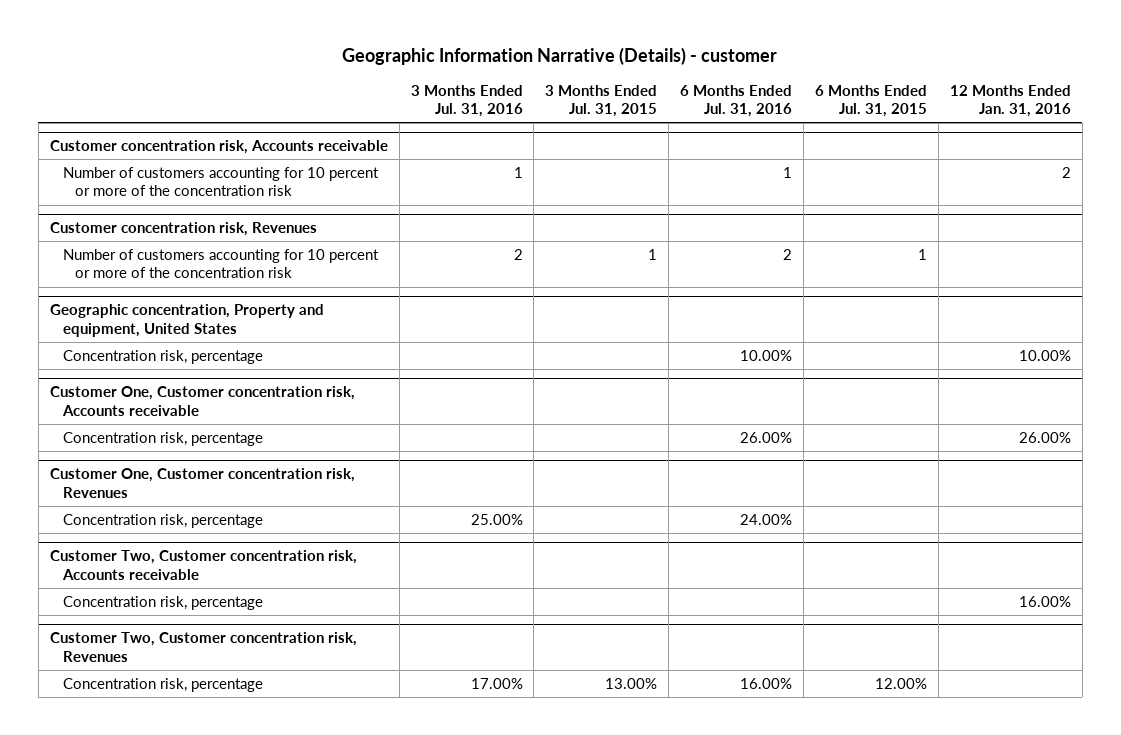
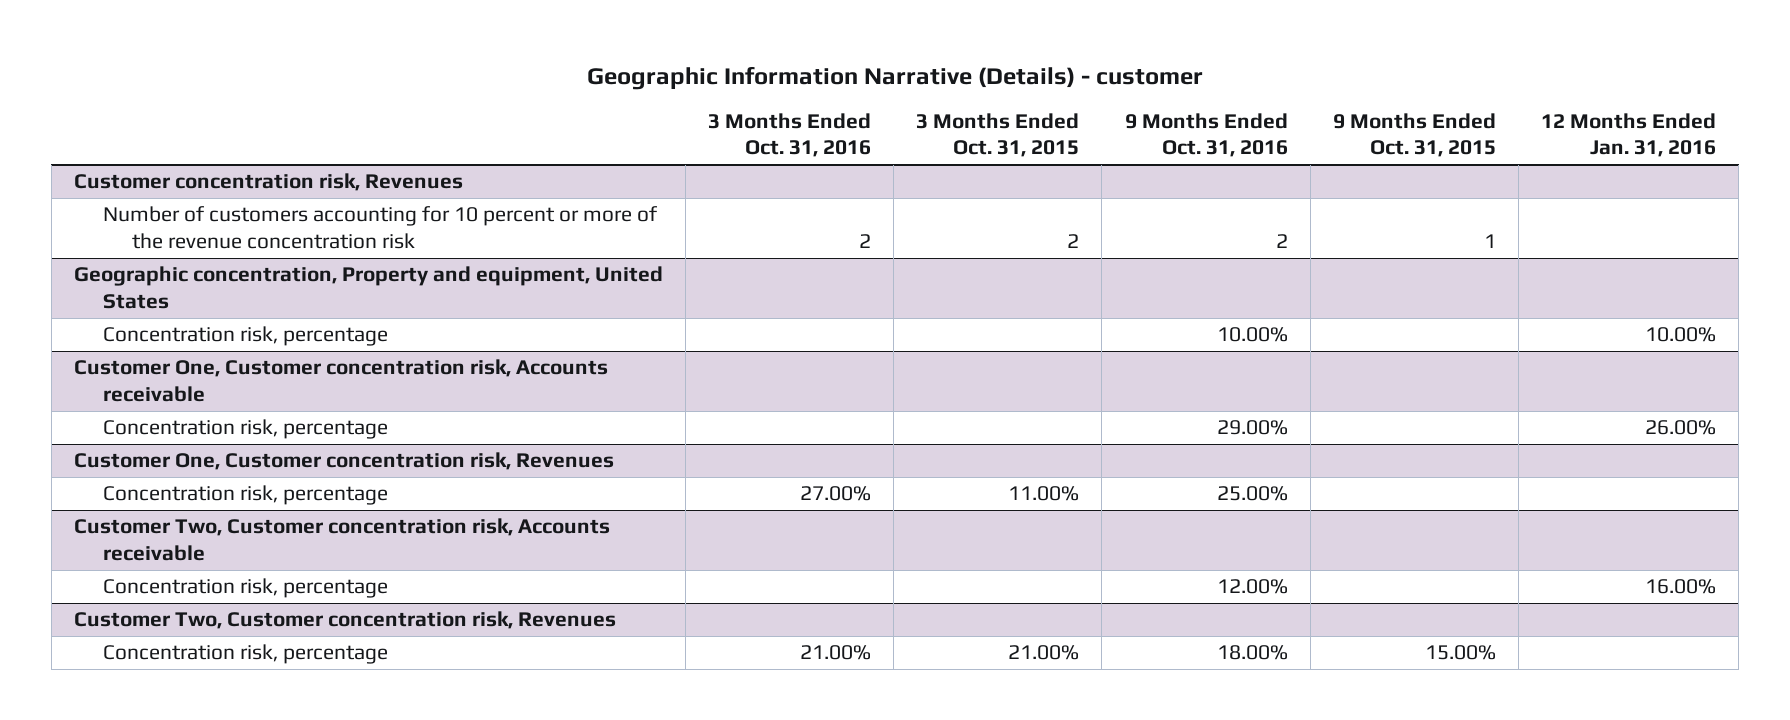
- | 3 Months Ended Jul. 31, 2016 | 3 Months Ended Jul. 31, 2015 | 6 Months Ended Jul. 31, 2016 | 6 Months Ended Jul. 31, 2015 | 12 Months Ended Jan. 31, 2016
+ | 3 Months Ended Oct. 31, 2016 | 3 Months Ended Oct. 31, 2015 | 9 Months Ended Oct. 31, 2016 | 9 Months Ended Oct. 31, 2015 | 12 Months Ended Jan. 31, 2016
- Customer concentration risk, Accounts receivable
- Number of customers accounting for 10 percent or more of the concentration risk | 1 | | 1 | | 2
@ Customer concentration risk, Revenues
- Number of customers accounting for 10 percent or more of the concentration risk | 2 | 1 | 2 | 1 |
+ Number of customers accounting for 10 percent or more of the revenue concentration risk | 2 | 2 | 2 | 1 |

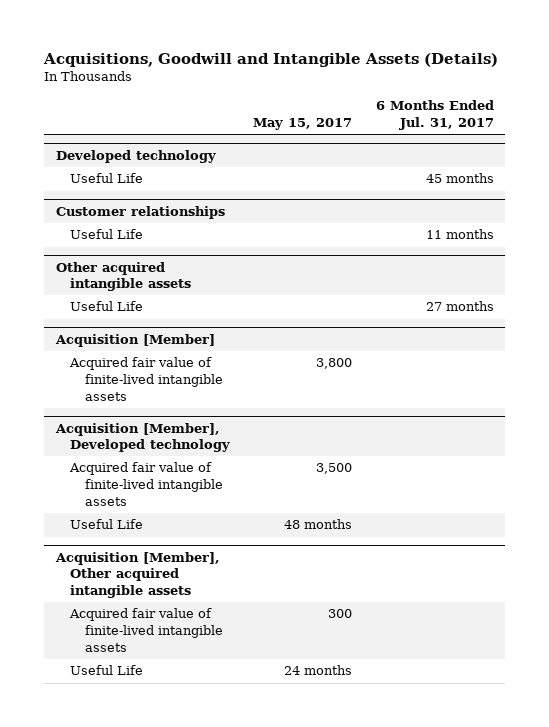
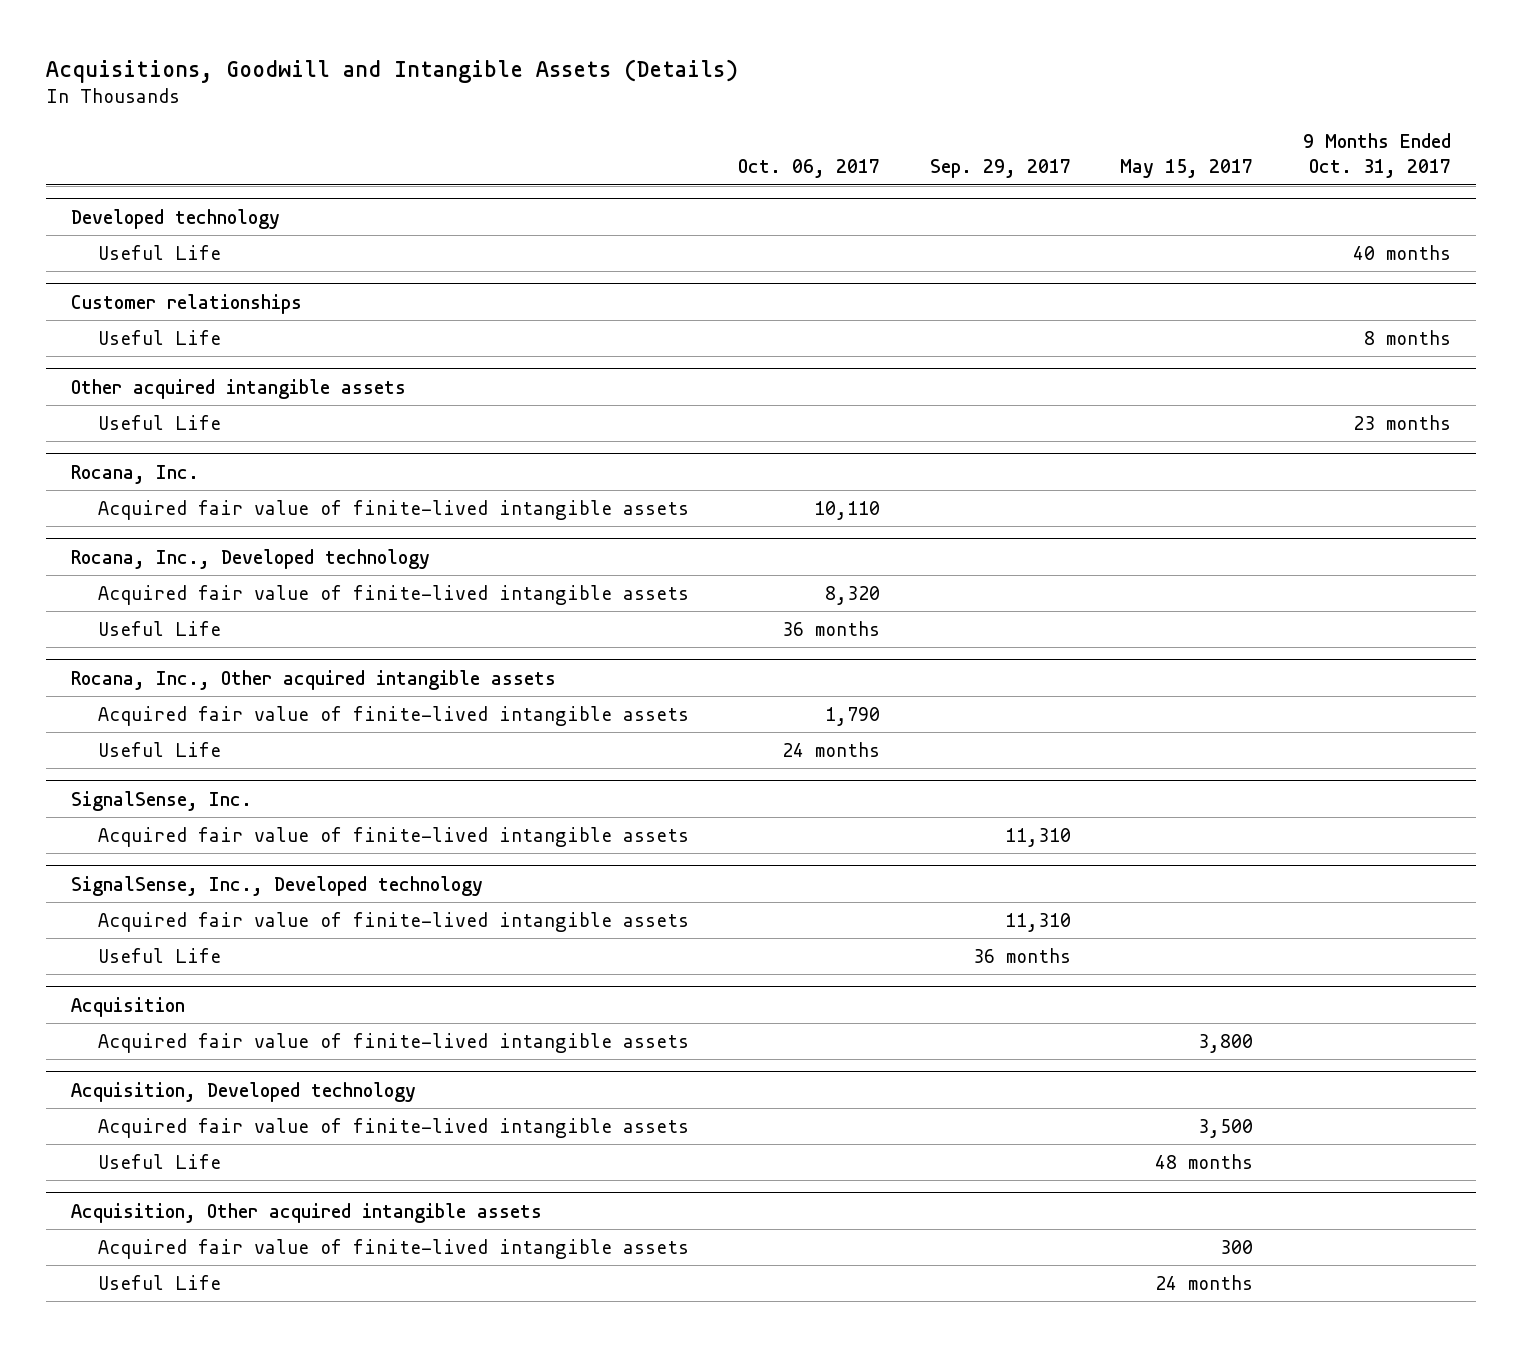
- | May 15, 2017 | 6 Months Ended Jul. 31, 2017
+ | Oct. 06, 2017 | Sep. 29, 2017 | May 15, 2017 | 9 Months Ended Oct. 31, 2017
- Acquisition [Member]
+ Rocana, Inc.
+ Acquired fair value of finite-lived intangible assets | 10,110 | | |
+ Rocana, Inc., Developed technology
+ Acquired fair value of finite-lived intangible assets | 8,320 | | |
+ Useful Life | 36 months | | |
+ Rocana, Inc., Other acquired intangible assets
+ Acquired fair value of finite-lived intangible assets | 1,790 | | |
+ Useful Life | 24 months | | |
+ SignalSense, Inc.
+ Acquired fair value of finite-lived intangible assets | | 11,310 | |
+ SignalSense, Inc., Developed technology
+ Acquired fair value of finite-lived intangible assets | | 11,310 | |
+ Useful Life | | 36 months | |
+ Acquisition
- Acquisition [Member], Developed technology
+ Acquisition, Developed technology
- Acquisition [Member], Other acquired intangible assets
+ Acquisition, Other acquired intangible assets

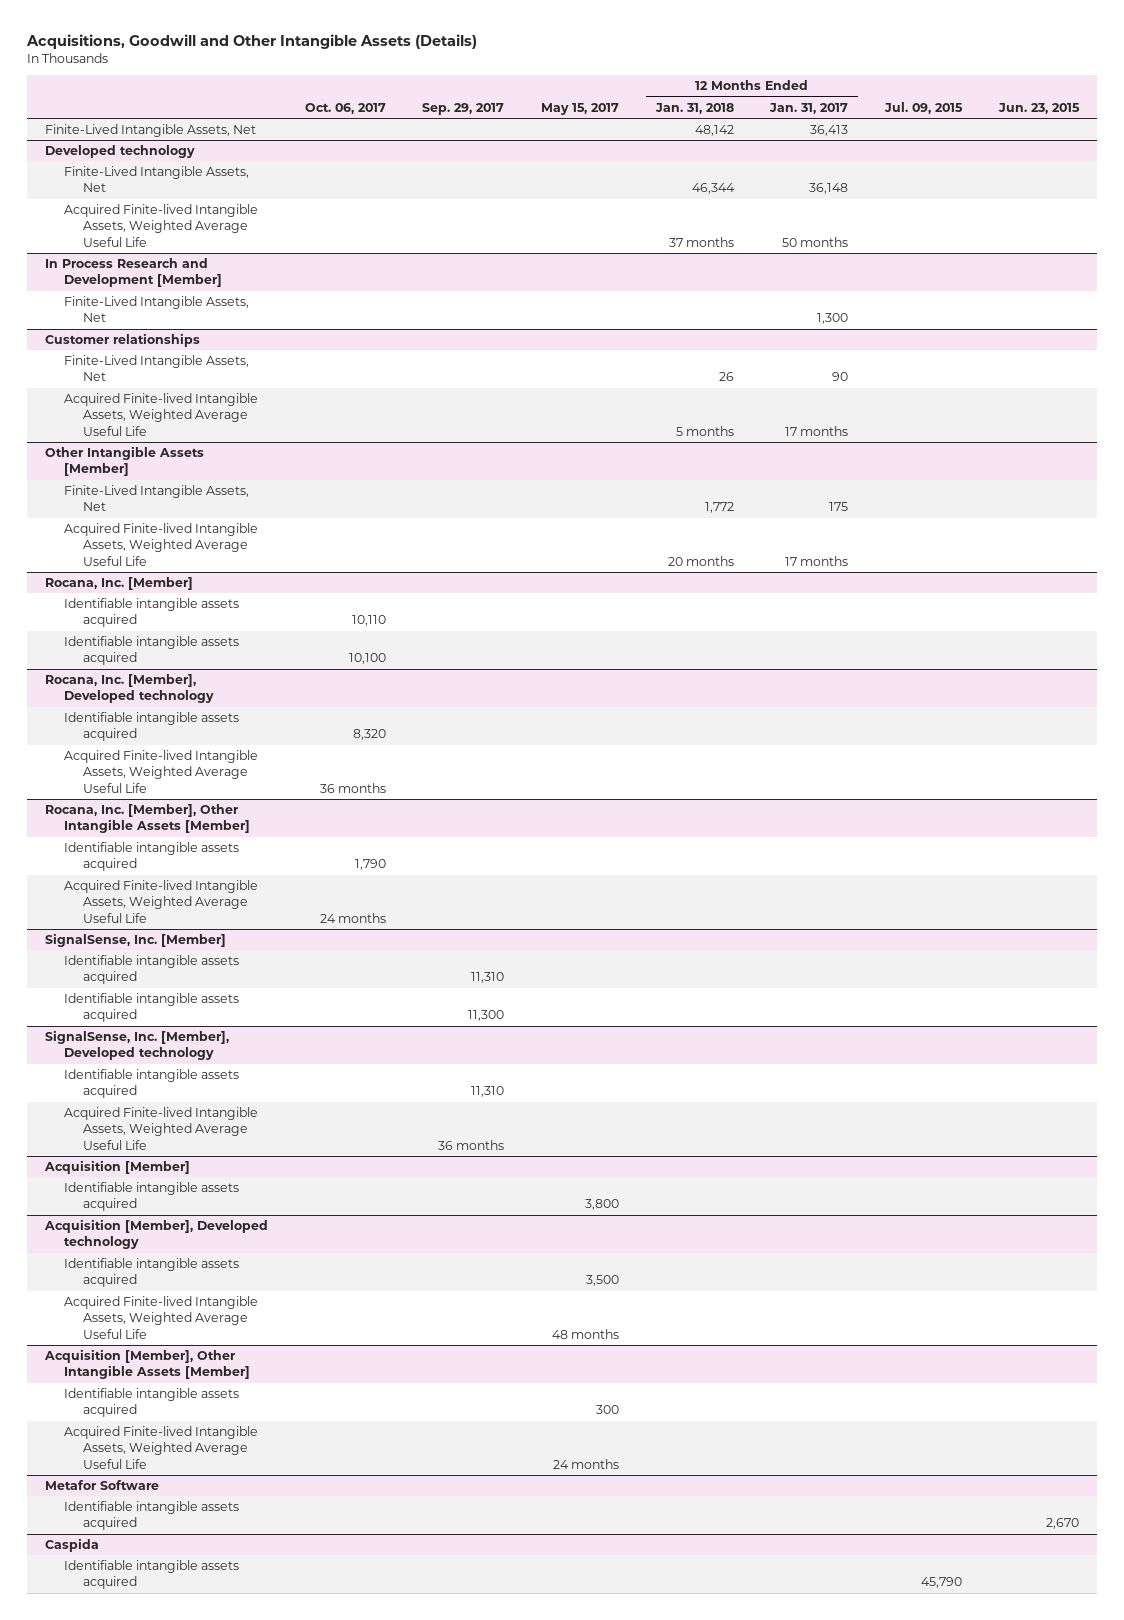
- Acquisitions, Goodwill and Intangible Assets (Details)
+ Acquisitions, Goodwill and Other Intangible Assets (Details)
- | Oct. 06, 2017 | Sep. 29, 2017 | May 15, 2017 | 9 Months Ended Oct. 31, 2017
+ | Oct. 06, 2017 | Sep. 29, 2017 | May 15, 2017 | 12 Months Ended Jan. 31, 2018 | 12 Months Ended Jan. 31, 2017 | Jul. 09, 2015 | Jun. 23, 2015
+ Finite-Lived Intangible Assets, Net | | | | 48,142 | 36,413 | |
@ Developed technology
- Useful Life | | | | 40 months
+ Finite-Lived Intangible Assets, Net | | | | 46,344 | 36,148 | |
+ Acquired Finite-lived Intangible Assets, Weighted Average Useful Life | | | | 37 months | 50 months | |
+ In Process Research and Development [Member]
+ Finite-Lived Intangible Assets, Net | | | | | 1,300 | |
@ Customer relationships
- Useful Life | | | | 8 months
- Other acquired intangible assets
- Useful Life | | | | 23 months
- Rocana, Inc.
- Acquired fair value of finite-lived intangible assets | 10,110 | | |
- Rocana, Inc., Developed technology
- Acquired fair value of finite-lived intangible assets | 8,320 | | |
- Useful Life | 36 months | | |
- Rocana, Inc., Other acquired intangible assets
- Acquired fair value of finite-lived intangible assets | 1,790 | | |
- Useful Life | 24 months | | |
- SignalSense, Inc.
- Acquired fair value of finite-lived intangible assets | | 11,310 | |
- SignalSense, Inc., Developed technology
- Acquired fair value of finite-lived intangible assets | | 11,310 | |
- Useful Life | | 36 months | |
- Acquisition
- Acquired fair value of finite-lived intangible assets | | | 3,800 |
- Acquisition, Developed technology
- Acquired fair value of finite-lived intangible assets | | | 3,500 |
- Useful Life | | | 48 months |
- Acquisition, Other acquired intangible assets
- Acquired fair value of finite-lived intangible assets | | | 300 |
- Useful Life | | | 24 months |
@ Customer relationships
+ Finite-Lived Intangible Assets, Net | | | | 26 | 90 | |
+ Acquired Finite-lived Intangible Assets, Weighted Average Useful Life | | | | 5 months | 17 months | |
+ Other Intangible Assets [Member]
+ Finite-Lived Intangible Assets, Net | | | | 1,772 | 175 | |
+ Acquired Finite-lived Intangible Assets, Weighted Average Useful Life | | | | 20 months | 17 months | |
+ Rocana, Inc. [Member]
+ Identifiable intangible assets acquired | 10,110 | | | | | |
+ Identifiable intangible assets acquired | 10,100 | | | | | |
+ Rocana, Inc. [Member], Developed technology
+ Identifiable intangible assets acquired | 8,320 | | | | | |
+ Acquired Finite-lived Intangible Assets, Weighted Average Useful Life | 36 months | | | | | |
+ Rocana, Inc. [Member], Other Intangible Assets [Member]
+ Identifiable intangible assets acquired | 1,790 | | | | | |
+ Acquired Finite-lived Intangible Assets, Weighted Average Useful Life | 24 months | | | | | |
+ SignalSense, Inc. [Member]
+ Identifiable intangible assets acquired | | 11,310 | | | | |
+ Identifiable intangible assets acquired | | 11,300 | | | | |
+ SignalSense, Inc. [Member], Developed technology
+ Identifiable intangible assets acquired | | 11,310 | | | | |
+ Acquired Finite-lived Intangible Assets, Weighted Average Useful Life | | 36 months | | | | |
+ Acquisition [Member]
+ Identifiable intangible assets acquired | | | 3,800 | | | |
+ Acquisition [Member], Developed technology
+ Identifiable intangible assets acquired | | | 3,500 | | | |
+ Acquired Finite-lived Intangible Assets, Weighted Average Useful Life | | | 48 months | | | |
+ Acquisition [Member], Other Intangible Assets [Member]
+ Identifiable intangible assets acquired | | | 300 | | | |
+ Acquired Finite-lived Intangible Assets, Weighted Average Useful Life | | | 24 months | | | |
+ Metafor Software
+ Identifiable intangible assets acquired | | | | | | | 2,670
+ Caspida
+ Identifiable intangible assets acquired | | | | | | 45,790 |

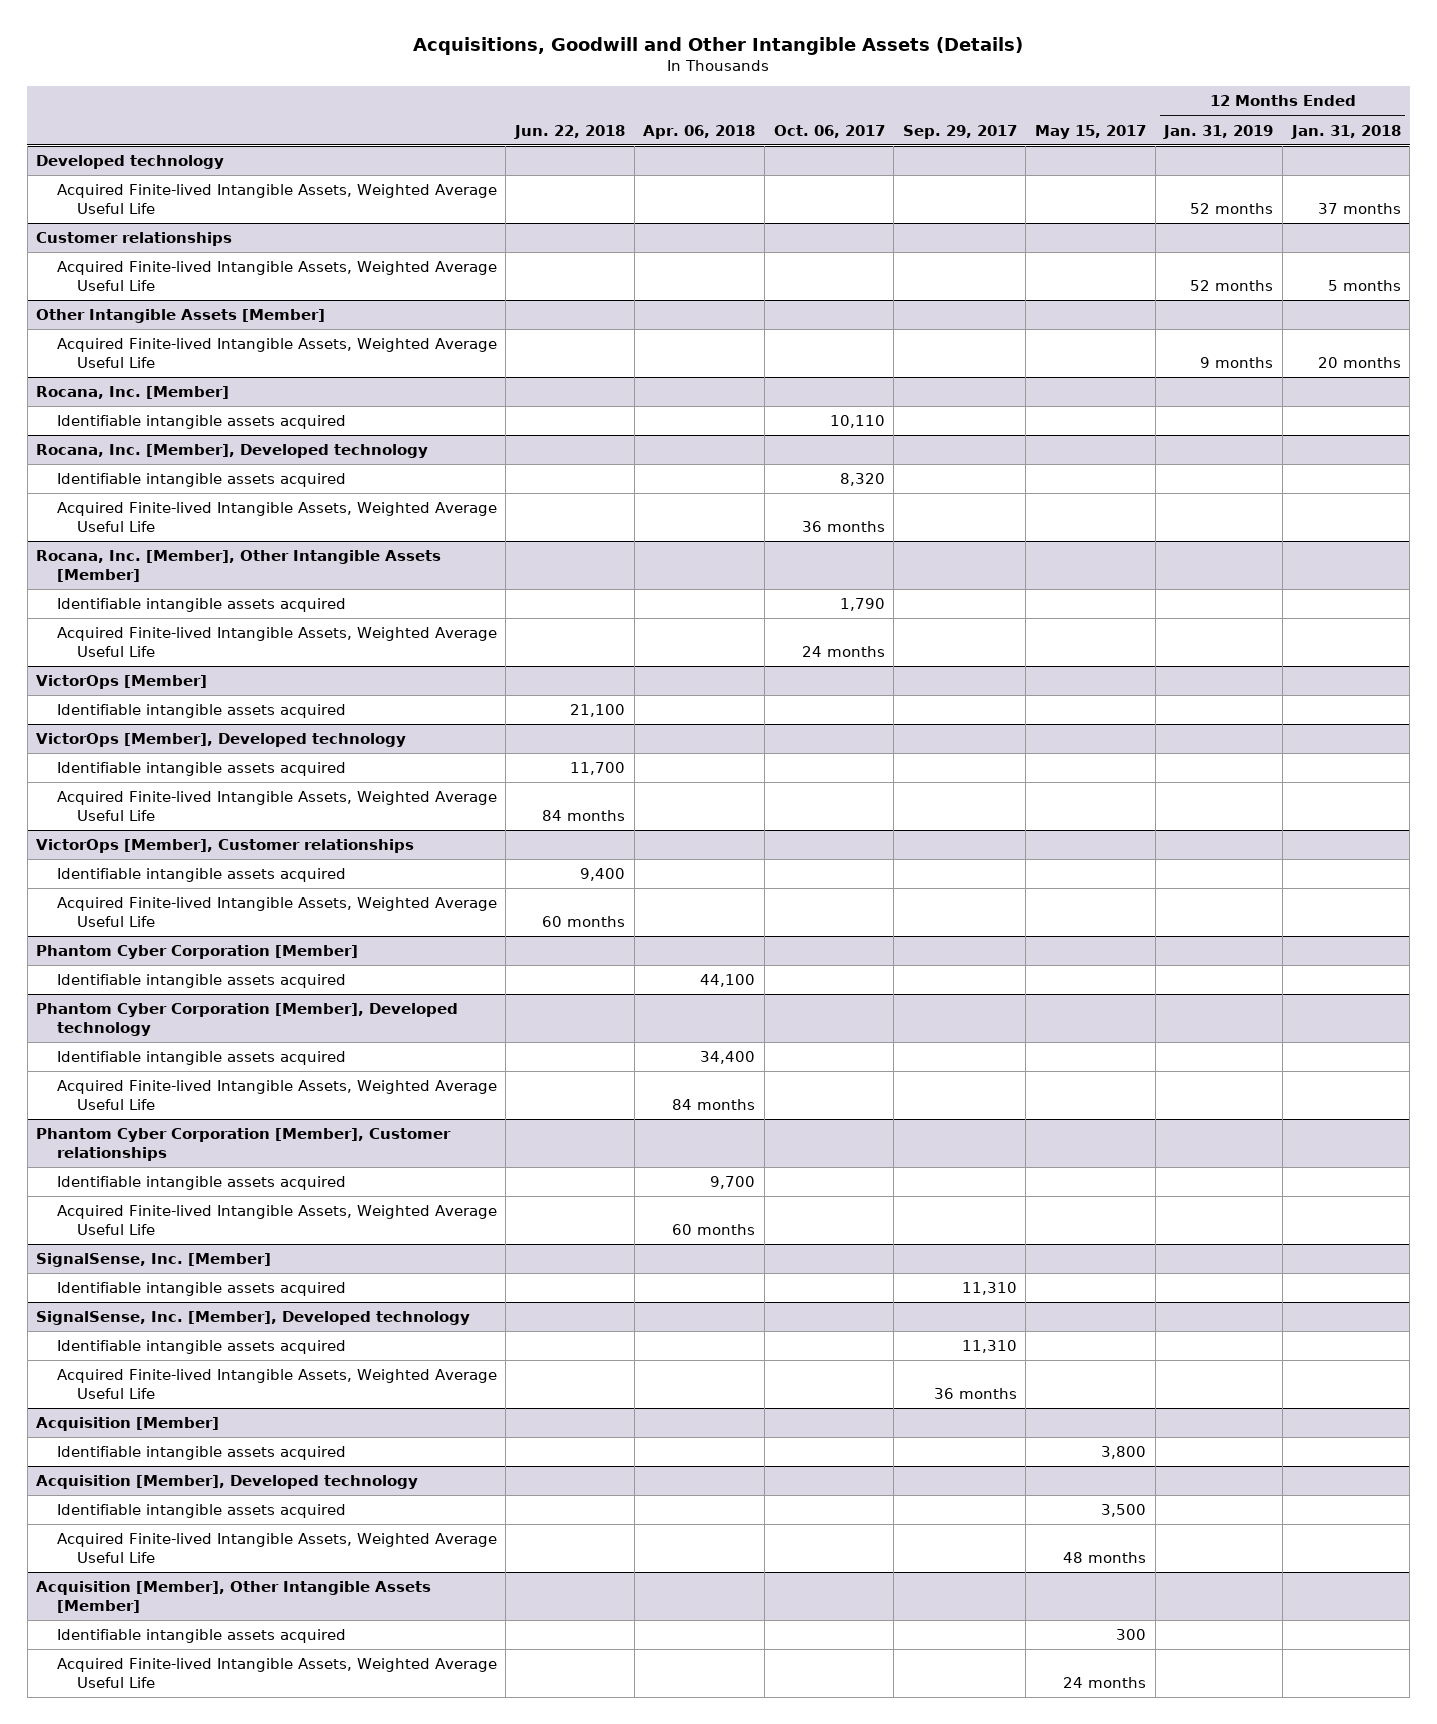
- | Oct. 06, 2017 | Sep. 29, 2017 | May 15, 2017 | 12 Months Ended Jan. 31, 2018 | 12 Months Ended Jan. 31, 2017 | Jul. 09, 2015 | Jun. 23, 2015
+ | Jun. 22, 2018 | Apr. 06, 2018 | Oct. 06, 2017 | Sep. 29, 2017 | May 15, 2017 | 12 Months Ended Jan. 31, 2019 | 12 Months Ended Jan. 31, 2018
- Finite-Lived Intangible Assets, Net | | | | 48,142 | 36,413 | |
@ Developed technology
- Finite-Lived Intangible Assets, Net | | | | 46,344 | 36,148 | |
- In Process Research and Development [Member]
- Finite-Lived Intangible Assets, Net | | | | | 1,300 | |
@ Customer relationships
- Finite-Lived Intangible Assets, Net | | | | 26 | 90 | |
@ Other Intangible Assets [Member]
- Finite-Lived Intangible Assets, Net | | | | 1,772 | 175 | |
@ Rocana, Inc. [Member]
- Identifiable intangible assets acquired | 10,100 | | | | | |
+ VictorOps [Member]
+ Identifiable intangible assets acquired | 21,100 | | | | | |
+ VictorOps [Member], Developed technology
+ Identifiable intangible assets acquired | 11,700 | | | | | |
+ Acquired Finite-lived Intangible Assets, Weighted Average Useful Life | 84 months | | | | | |
+ VictorOps [Member], Customer relationships
+ Identifiable intangible assets acquired | 9,400 | | | | | |
+ Acquired Finite-lived Intangible Assets, Weighted Average Useful Life | 60 months | | | | | |
+ Phantom Cyber Corporation [Member]
+ Identifiable intangible assets acquired | | 44,100 | | | | |
+ Phantom Cyber Corporation [Member], Developed technology
+ Identifiable intangible assets acquired | | 34,400 | | | | |
+ Acquired Finite-lived Intangible Assets, Weighted Average Useful Life | | 84 months | | | | |
+ Phantom Cyber Corporation [Member], Customer relationships
+ Identifiable intangible assets acquired | | 9,700 | | | | |
+ Acquired Finite-lived Intangible Assets, Weighted Average Useful Life | | 60 months | | | | |
@ SignalSense, Inc. [Member]
- Identifiable intangible assets acquired | | 11,300 | | | | |
- Metafor Software
- Identifiable intangible assets acquired | | | | | | | 2,670
- Caspida
- Identifiable intangible assets acquired | | | | | | 45,790 |

